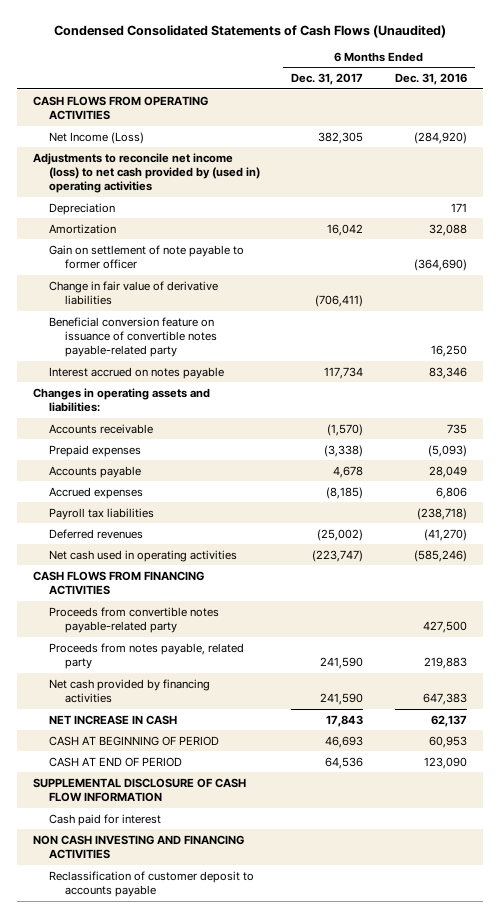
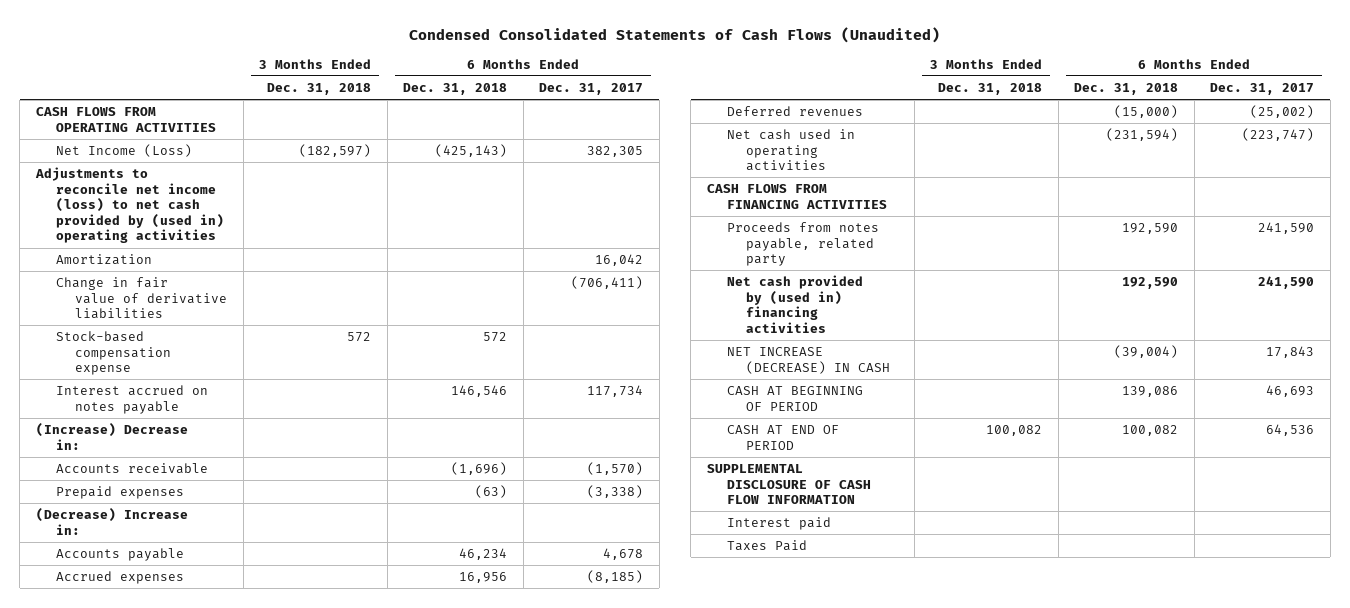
- | 6 Months Ended Dec. 31, 2017 | 6 Months Ended Dec. 31, 2016
+ | 3 Months Ended Dec. 31, 2018 | 6 Months Ended Dec. 31, 2018 | 6 Months Ended Dec. 31, 2017
- Depreciation | | 171
- Gain on settlement of note payable to former officer | | (364,690)
- Beneficial conversion feature on issuance of convertible notes payable-related party | | 16,250
+ Stock-based compensation expense | 572 | 572 |
- Changes in operating assets and liabilities:
+ (Increase) Decrease in:
+ (Decrease) Increase in:
- Payroll tax liabilities | | (238,718)
- Proceeds from convertible notes payable-related party | | 427,500
- Net cash provided by financing activities | 241,590 | 647,383
- NET INCREASE IN CASH | 17,843 | 62,137
+ Net cash provided by (used in) financing activities | | 192,590 | 241,590
+ NET INCREASE (DECREASE) IN CASH | | (39,004) | 17,843
- Cash paid for interest
- NON CASH INVESTING AND FINANCING ACTIVITIES
- Reclassification of customer deposit to accounts payable
+ Interest paid
+ Taxes Paid

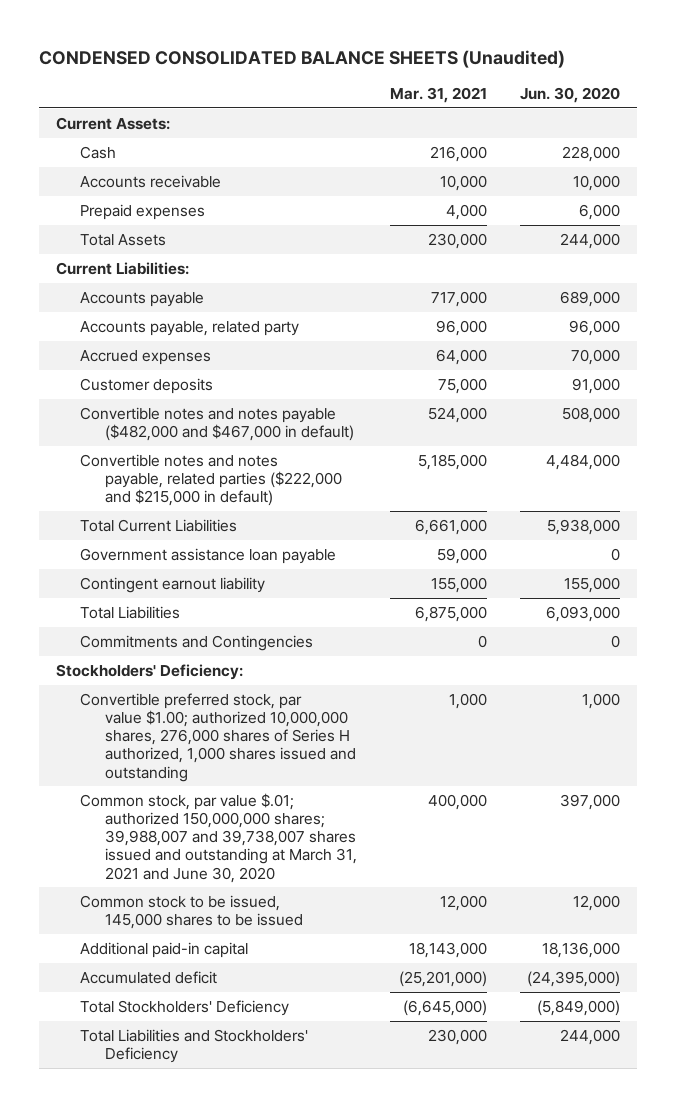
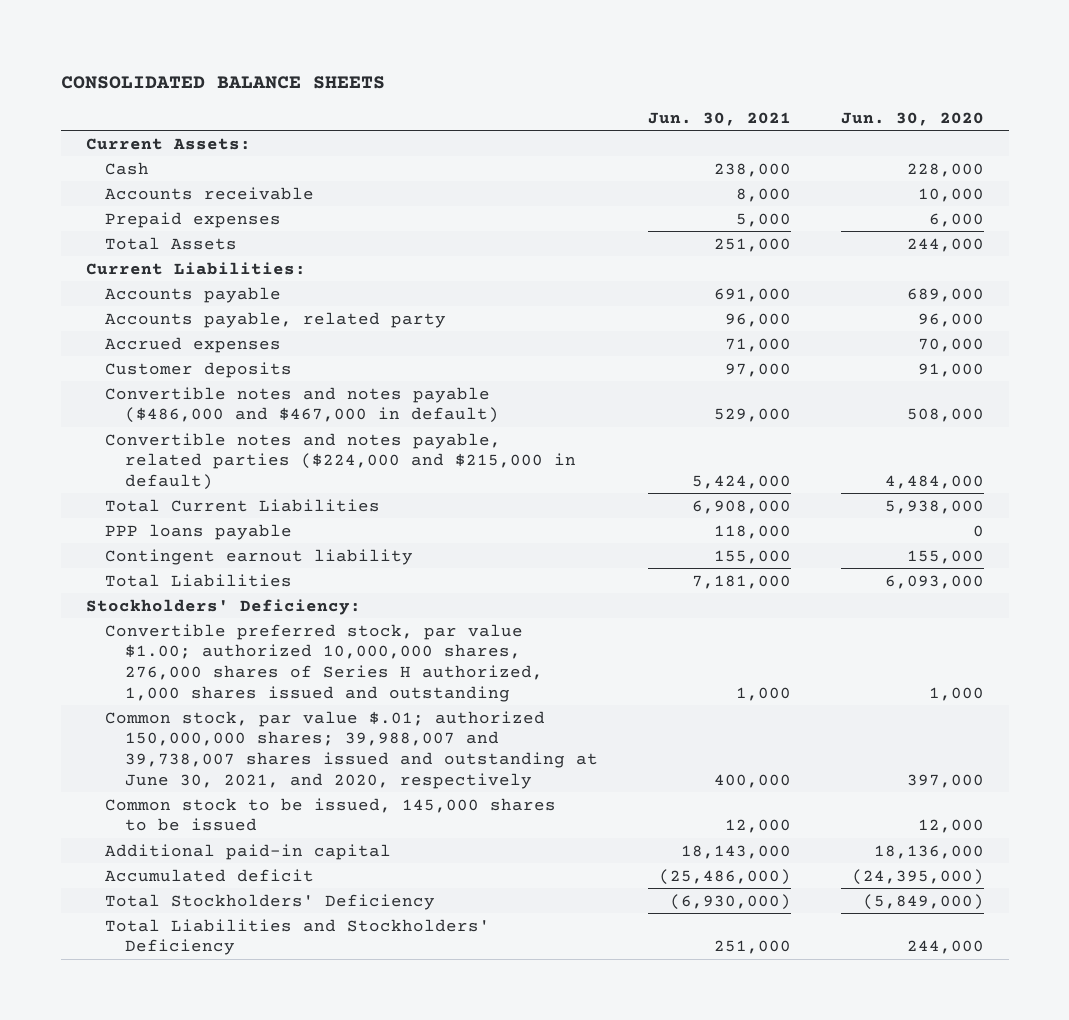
- CONDENSED CONSOLIDATED BALANCE SHEETS (Unaudited)
+ CONSOLIDATED BALANCE SHEETS
- | Mar. 31, 2021 | Jun. 30, 2020
+ | Jun. 30, 2021 | Jun. 30, 2020
- Convertible notes and notes payable ($482,000 and $467,000 in default) | 524,000 | 508,000
- Convertible notes and notes payable, related parties ($222,000 and $215,000 in default) | 5,185,000 | 4,484,000
+ Convertible notes and notes payable ($486,000 and $467,000 in default) | 529,000 | 508,000
+ Convertible notes and notes payable, related parties ($224,000 and $215,000 in default) | 5,424,000 | 4,484,000
- Government assistance loan payable | 59,000 | 0
+ PPP loans payable | 118,000 | 0
- Commitments and Contingencies | 0 | 0
- Common stock, par value $.01; authorized 150,000,000 shares; 39,988,007 and 39,738,007 shares issued and outstanding at March 31, 2021 and June 30, 2020 | 400,000 | 397,000
+ Common stock, par value $.01; authorized 150,000,000 shares; 39,988,007 and 39,738,007 shares issued and outstanding at June 30, 2021, and 2020, respectively | 400,000 | 397,000

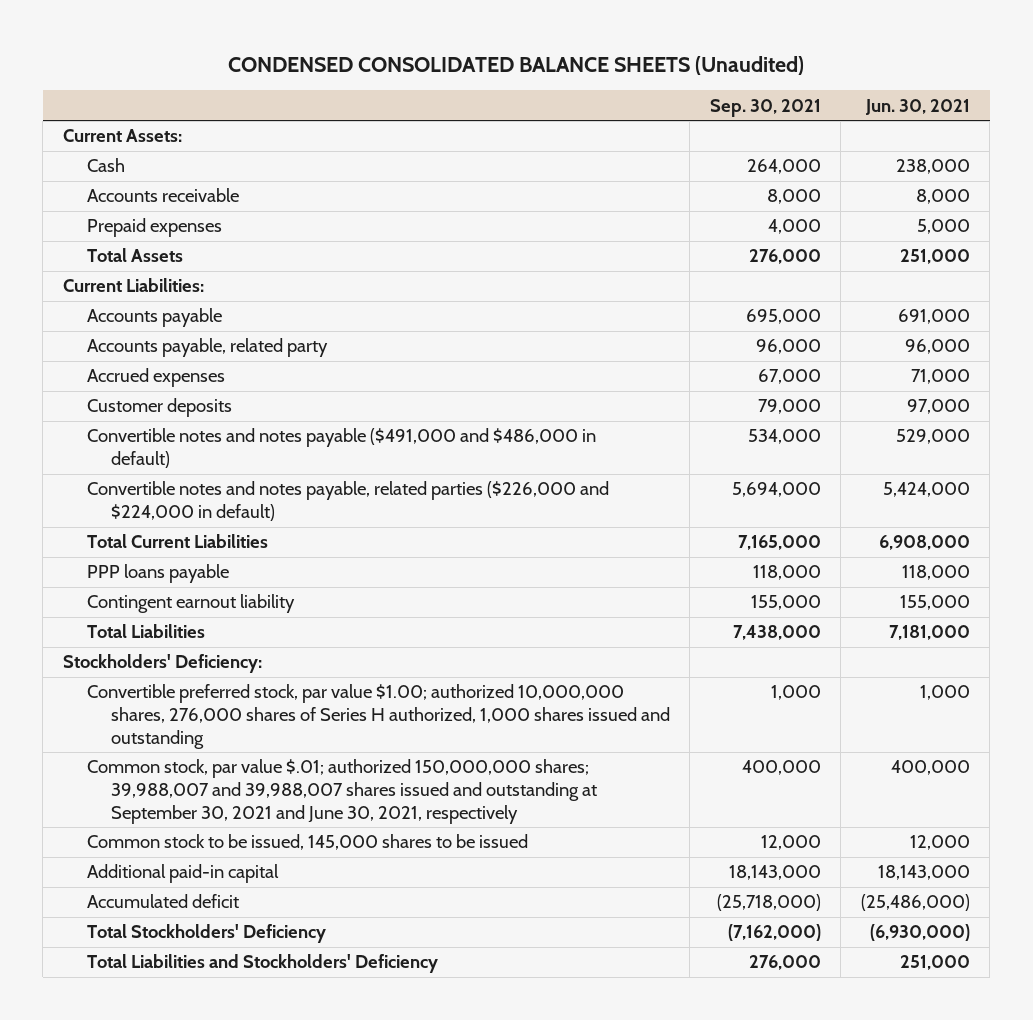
- CONSOLIDATED BALANCE SHEETS
+ CONDENSED CONSOLIDATED BALANCE SHEETS (Unaudited)
- | Jun. 30, 2021 | Jun. 30, 2020
+ | Sep. 30, 2021 | Jun. 30, 2021
- Convertible notes and notes payable ($486,000 and $467,000 in default) | 529,000 | 508,000
- Convertible notes and notes payable, related parties ($224,000 and $215,000 in default) | 5,424,000 | 4,484,000
+ Convertible notes and notes payable ($491,000 and $486,000 in default) | 534,000 | 529,000
+ Convertible notes and notes payable, related parties ($226,000 and $224,000 in default) | 5,694,000 | 5,424,000
- Common stock, par value $.01; authorized 150,000,000 shares; 39,988,007 and 39,738,007 shares issued and outstanding at June 30, 2021, and 2020, respectively | 400,000 | 397,000
+ Common stock, par value $.01; authorized 150,000,000 shares; 39,988,007 and 39,988,007 shares issued and outstanding at September 30, 2021 and June 30, 2021, respectively | 400,000 | 400,000

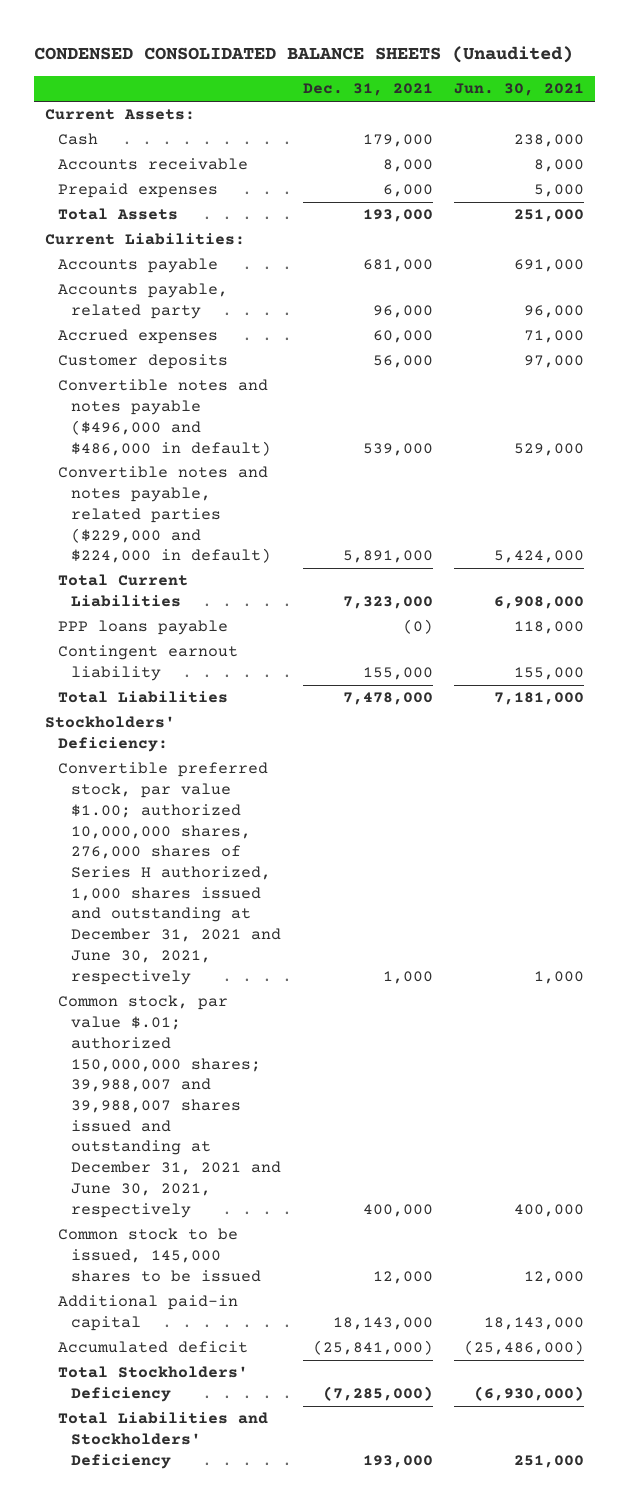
- | Sep. 30, 2021 | Jun. 30, 2021
+ | Dec. 31, 2021 | Jun. 30, 2021
- Convertible notes and notes payable ($491,000 and $486,000 in default) | 534,000 | 529,000
- Convertible notes and notes payable, related parties ($226,000 and $224,000 in default) | 5,694,000 | 5,424,000
+ Convertible notes and notes payable ($496,000 and $486,000 in default) | 539,000 | 529,000
+ Convertible notes and notes payable, related parties ($229,000 and $224,000 in default) | 5,891,000 | 5,424,000
- Convertible preferred stock, par value $1.00; authorized 10,000,000 shares, 276,000 shares of Series H authorized, 1,000 shares issued and outstanding | 1,000 | 1,000
- Common stock, par value $.01; authorized 150,000,000 shares; 39,988,007 and 39,988,007 shares issued and outstanding at September 30, 2021 and June 30, 2021, respectively | 400,000 | 400,000
+ Convertible preferred stock, par value $1.00; authorized 10,000,000 shares, 276,000 shares of Series H authorized, 1,000 shares issued and outstanding at December 31, 2021 and June 30, 2021, respectively | 1,000 | 1,000
+ Common stock, par value $.01; authorized 150,000,000 shares; 39,988,007 and 39,988,007 shares issued and outstanding at December 31, 2021 and June 30, 2021, respectively | 400,000 | 400,000

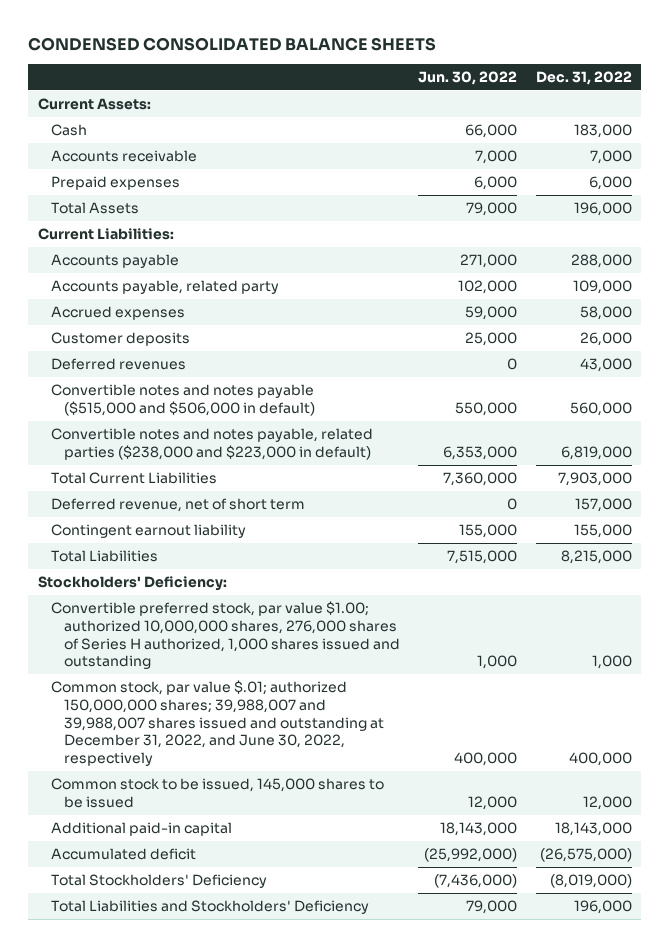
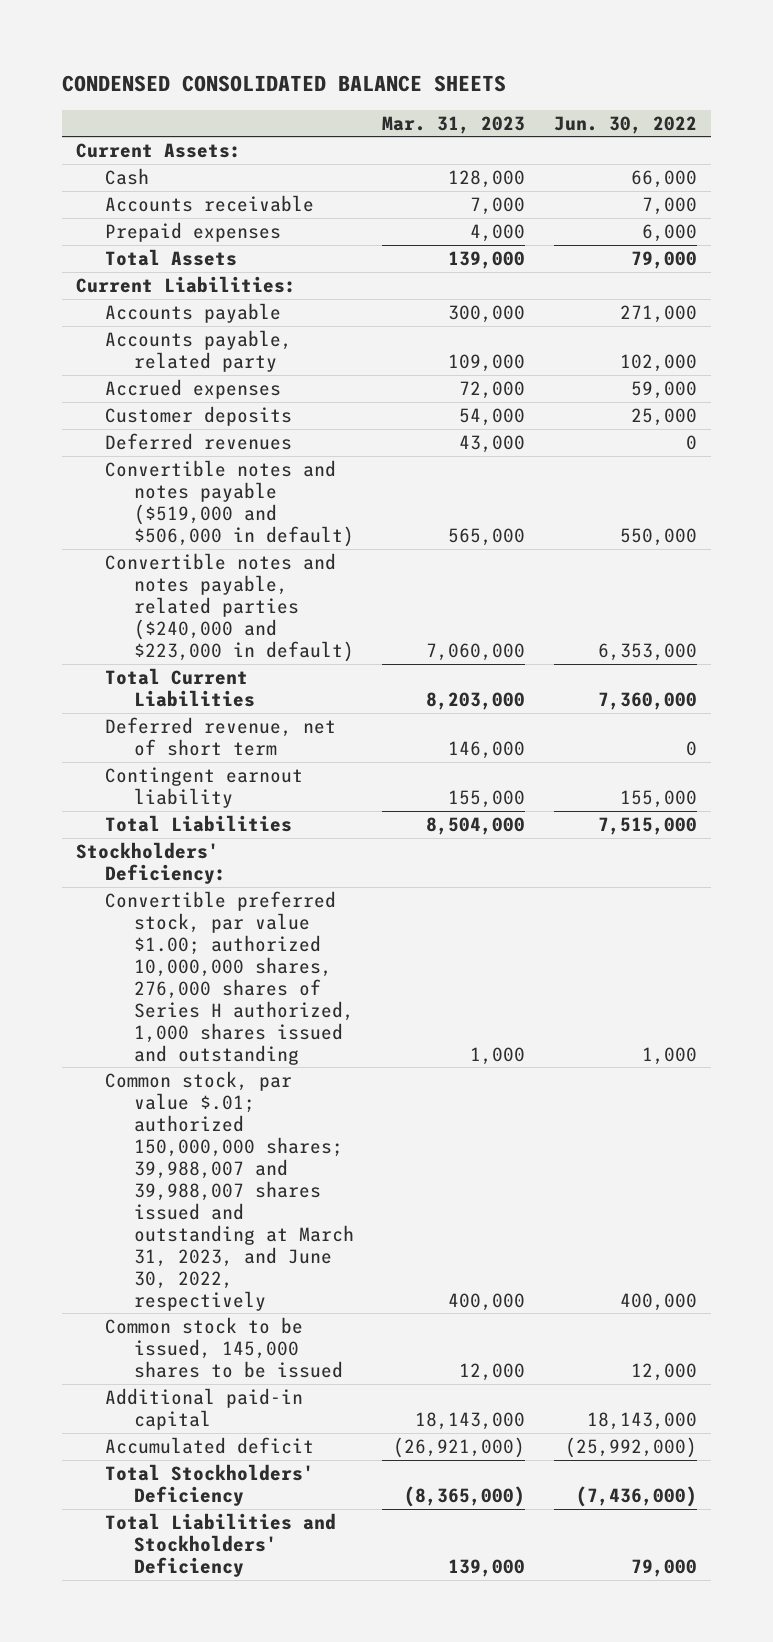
- | Jun. 30, 2022 | Dec. 31, 2022
+ | Mar. 31, 2023 | Jun. 30, 2022
- Convertible notes and notes payable ($515,000 and $506,000 in default) | 550,000 | 560,000
- Convertible notes and notes payable, related parties ($238,000 and $223,000 in default) | 6,353,000 | 6,819,000
+ Convertible notes and notes payable ($519,000 and $506,000 in default) | 565,000 | 550,000
+ Convertible notes and notes payable, related parties ($240,000 and $223,000 in default) | 7,060,000 | 6,353,000
- Common stock, par value $.01; authorized 150,000,000 shares; 39,988,007 and 39,988,007 shares issued and outstanding at December 31, 2022, and June 30, 2022, respectively | 400,000 | 400,000
+ Common stock, par value $.01; authorized 150,000,000 shares; 39,988,007 and 39,988,007 shares issued and outstanding at March 31, 2023, and June 30, 2022, respectively | 400,000 | 400,000

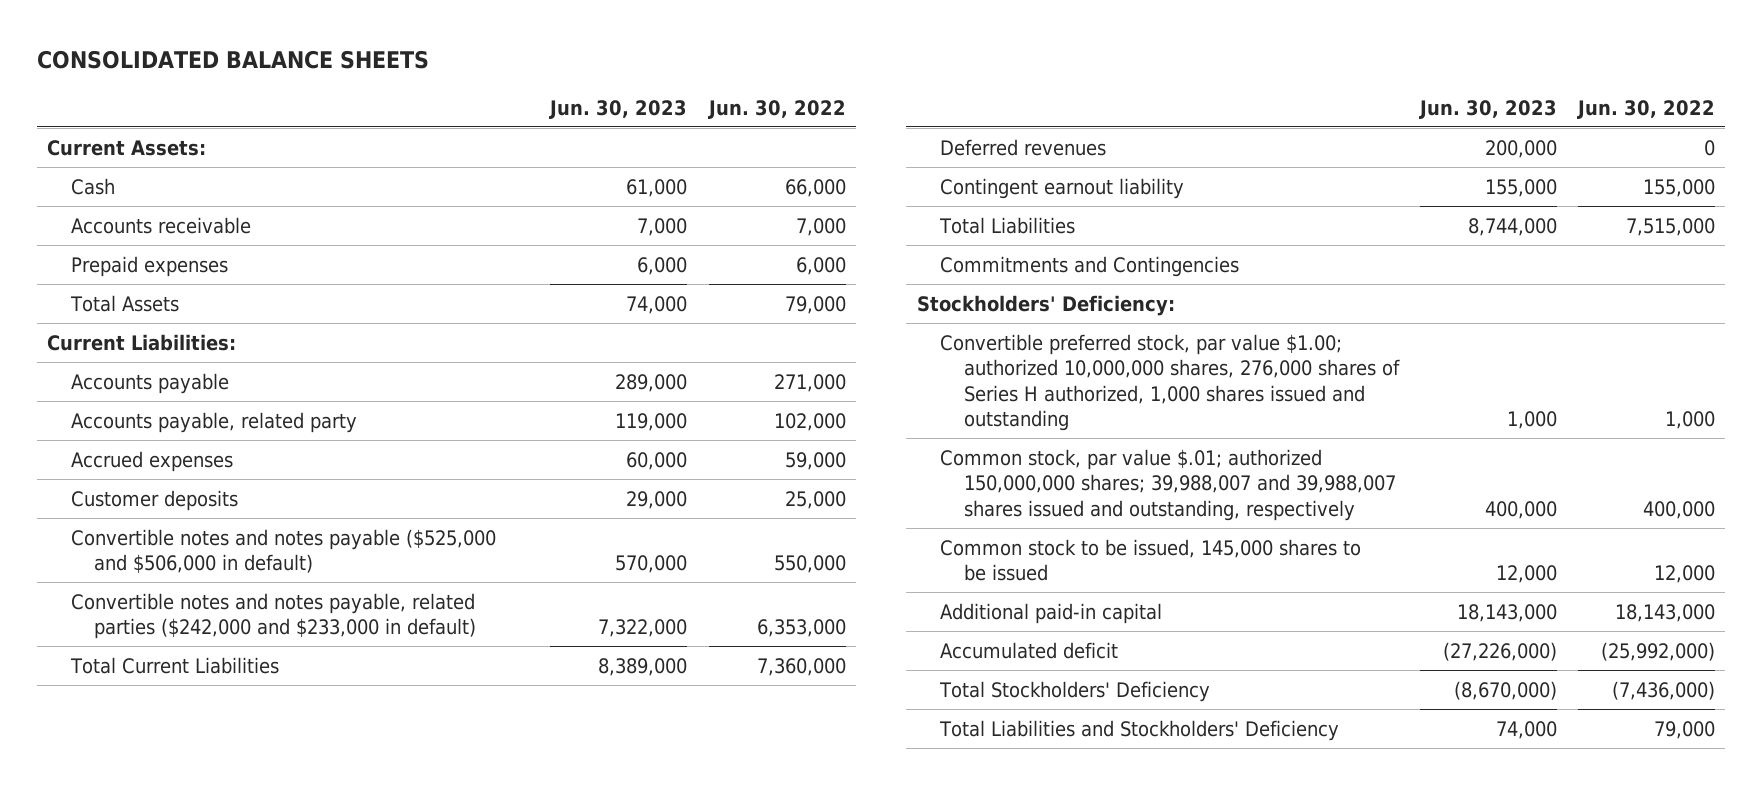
- CONDENSED CONSOLIDATED BALANCE SHEETS
+ CONSOLIDATED BALANCE SHEETS
- | Mar. 31, 2023 | Jun. 30, 2022
+ | Jun. 30, 2023 | Jun. 30, 2022
- Convertible notes and notes payable ($519,000 and $506,000 in default) | 565,000 | 550,000
- Convertible notes and notes payable, related parties ($240,000 and $223,000 in default) | 7,060,000 | 6,353,000
+ Convertible notes and notes payable ($525,000 and $506,000 in default) | 570,000 | 550,000
+ Convertible notes and notes payable, related parties ($242,000 and $233,000 in default) | 7,322,000 | 6,353,000
- Deferred revenue, net of short term | 146,000 | 0
moved down: Deferred revenues | 200,000 | 0
+ Commitments and Contingencies
- Common stock, par value $.01; authorized 150,000,000 shares; 39,988,007 and 39,988,007 shares issued and outstanding at March 31, 2023, and June 30, 2022, respectively | 400,000 | 400,000
+ Common stock, par value $.01; authorized 150,000,000 shares; 39,988,007 and 39,988,007 shares issued and outstanding, respectively | 400,000 | 400,000

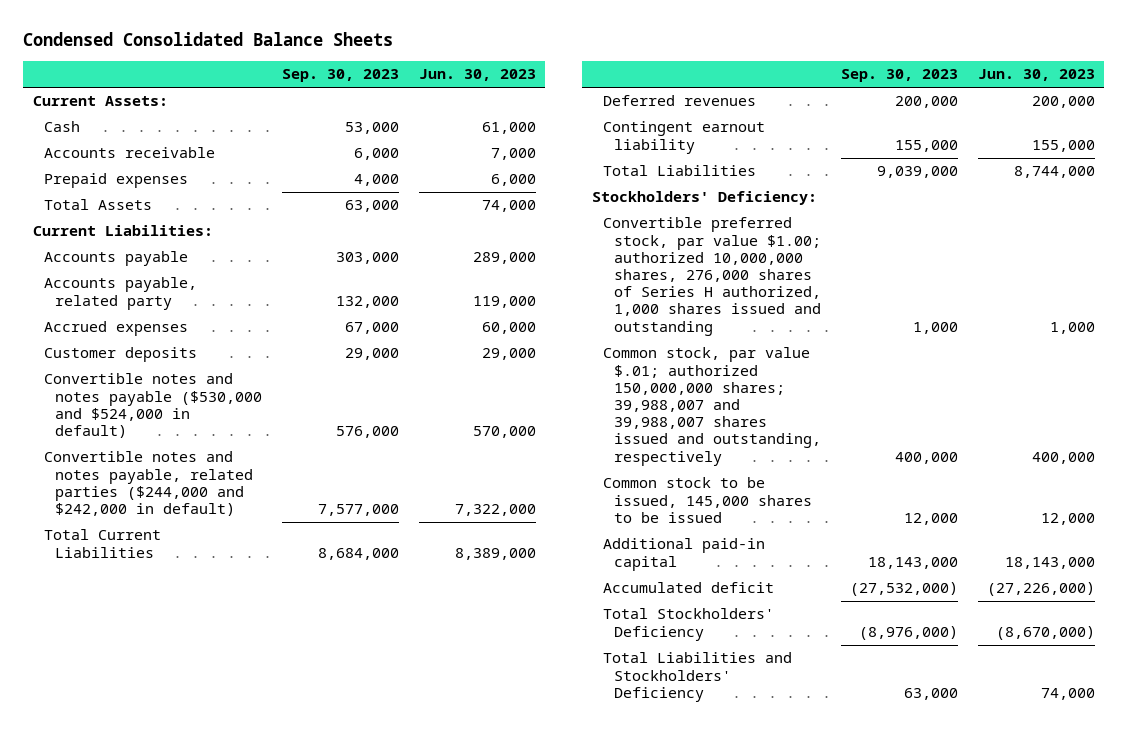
- CONSOLIDATED BALANCE SHEETS
+ Condensed Consolidated Balance Sheets
- | Jun. 30, 2023 | Jun. 30, 2022
+ | Sep. 30, 2023 | Jun. 30, 2023
- Convertible notes and notes payable ($525,000 and $506,000 in default) | 570,000 | 550,000
- Convertible notes and notes payable, related parties ($242,000 and $233,000 in default) | 7,322,000 | 6,353,000
+ Convertible notes and notes payable ($530,000 and $524,000 in default) | 576,000 | 570,000
+ Convertible notes and notes payable, related parties ($244,000 and $242,000 in default) | 7,577,000 | 7,322,000
- Commitments and Contingencies

